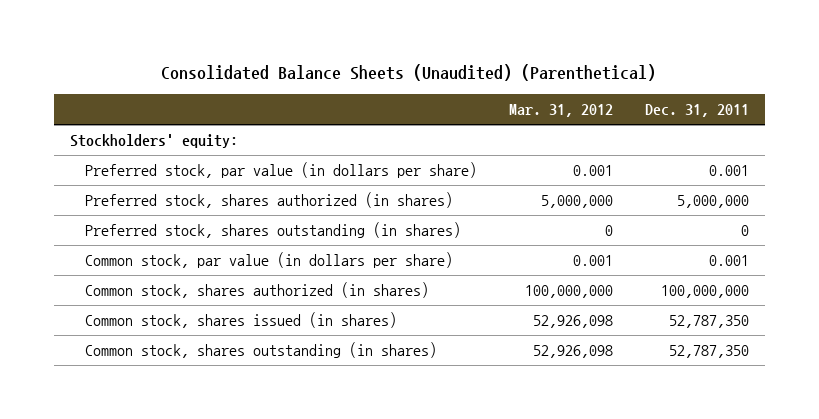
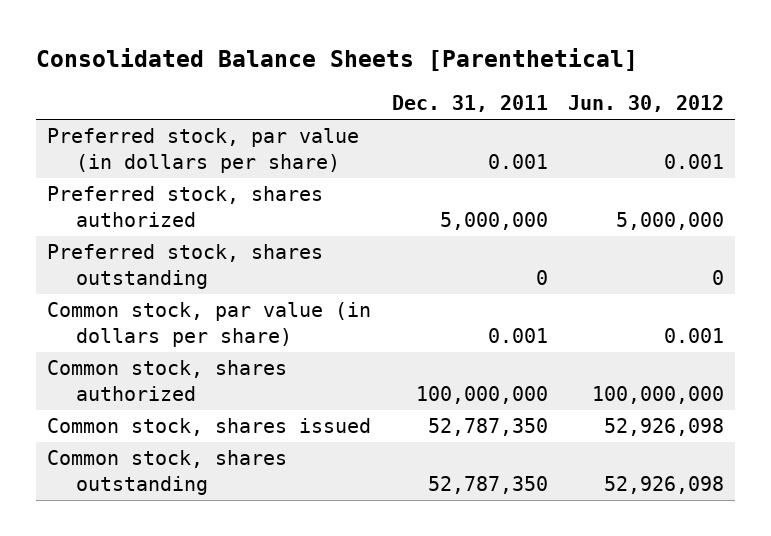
- Consolidated Balance Sheets (Unaudited) (Parenthetical)
+ Consolidated Balance Sheets [Parenthetical]
- | Mar. 31, 2012 | Dec. 31, 2011
+ | Dec. 31, 2011 | Jun. 30, 2012
- Stockholders' equity:
- Preferred stock, shares authorized (in shares) | 5,000,000 | 5,000,000
- Preferred stock, shares outstanding (in shares) | 0 | 0
+ Preferred stock, shares authorized | 5,000,000 | 5,000,000
+ Preferred stock, shares outstanding | 0 | 0
- Common stock, shares authorized (in shares) | 100,000,000 | 100,000,000
- Common stock, shares issued (in shares) | 52,926,098 | 52,787,350
- Common stock, shares outstanding (in shares) | 52,926,098 | 52,787,350
+ Common stock, shares authorized | 100,000,000 | 100,000,000
+ Common stock, shares issued | 52,787,350 | 52,926,098
+ Common stock, shares outstanding | 52,787,350 | 52,926,098

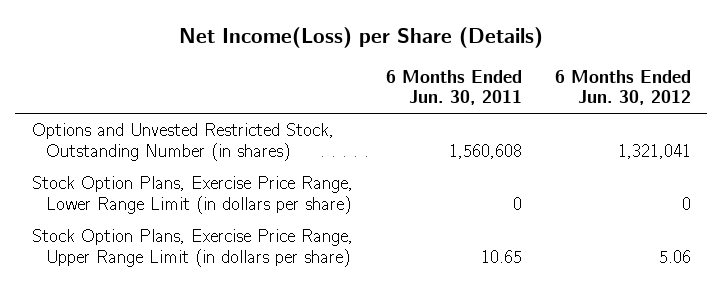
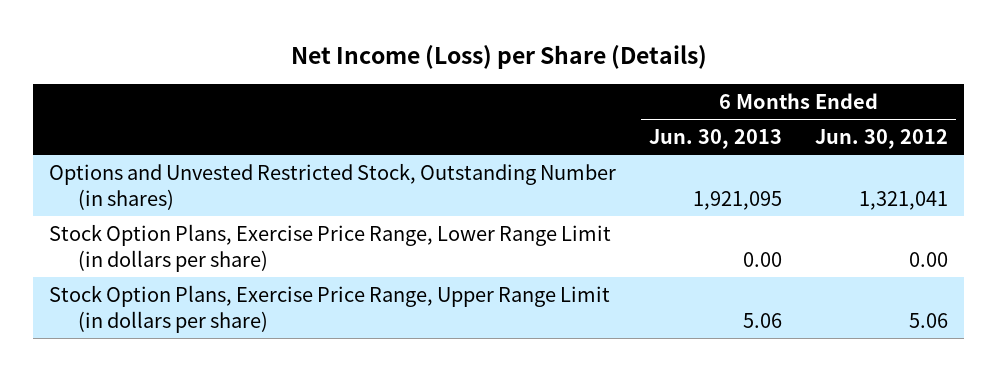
- Net Income(Loss) per Share (Details)
+ Net Income (Loss) per Share (Details)
- | 6 Months Ended Jun. 30, 2011 | 6 Months Ended Jun. 30, 2012
+ | 6 Months Ended Jun. 30, 2013 | 6 Months Ended Jun. 30, 2012
- Stock Option Plans, Exercise Price Range, Lower Range Limit (in dollars per share) | 0 | 0
+ Stock Option Plans, Exercise Price Range, Lower Range Limit (in dollars per share) | 0.00 | 0.00

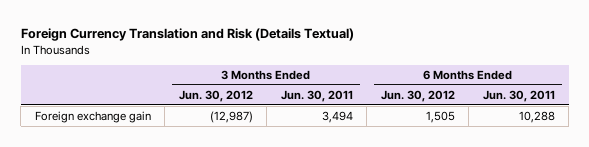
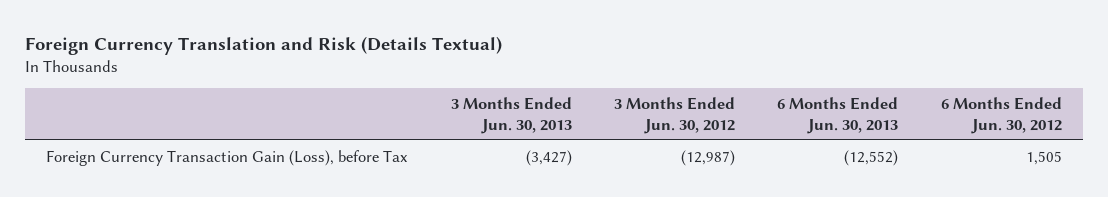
- | 3 Months Ended Jun. 30, 2012 | 3 Months Ended Jun. 30, 2011 | 6 Months Ended Jun. 30, 2012 | 6 Months Ended Jun. 30, 2011
+ | 3 Months Ended Jun. 30, 2013 | 3 Months Ended Jun. 30, 2012 | 6 Months Ended Jun. 30, 2013 | 6 Months Ended Jun. 30, 2012
- Foreign exchange gain | (12,987) | 3,494 | 1,505 | 10,288
+ Foreign Currency Transaction Gain (Loss), before Tax | (3,427) | (12,987) | (12,552) | 1,505

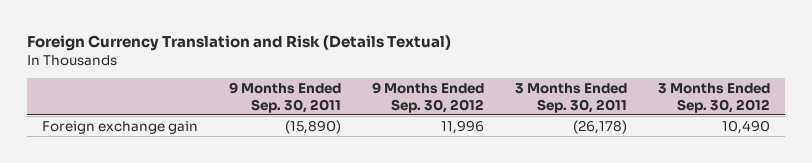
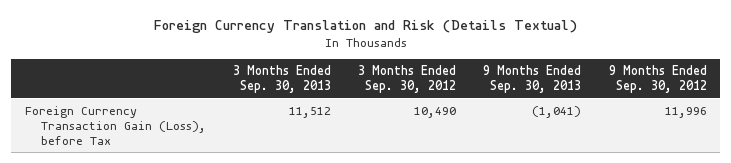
- | 9 Months Ended Sep. 30, 2011 | 9 Months Ended Sep. 30, 2012 | 3 Months Ended Sep. 30, 2011 | 3 Months Ended Sep. 30, 2012
+ | 3 Months Ended Sep. 30, 2013 | 3 Months Ended Sep. 30, 2012 | 9 Months Ended Sep. 30, 2013 | 9 Months Ended Sep. 30, 2012
- Foreign exchange gain | (15,890) | 11,996 | (26,178) | 10,490
+ Foreign Currency Transaction Gain (Loss), before Tax | 11,512 | 10,490 | (1,041) | 11,996

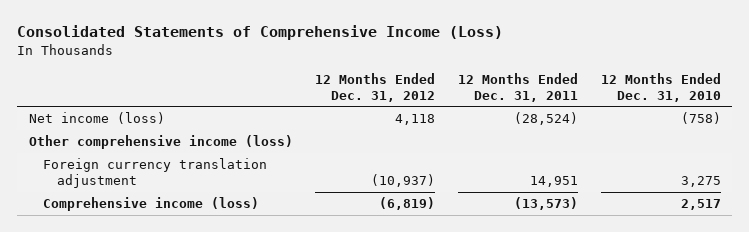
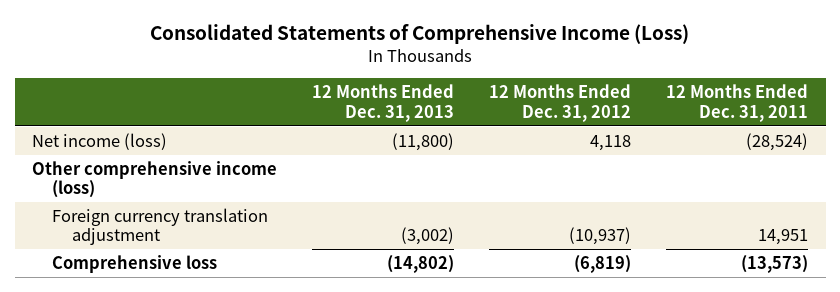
- | 12 Months Ended Dec. 31, 2012 | 12 Months Ended Dec. 31, 2011 | 12 Months Ended Dec. 31, 2010
+ | 12 Months Ended Dec. 31, 2013 | 12 Months Ended Dec. 31, 2012 | 12 Months Ended Dec. 31, 2011
- Comprehensive income (loss) | (6,819) | (13,573) | 2,517
+ Comprehensive loss | (14,802) | (6,819) | (13,573)

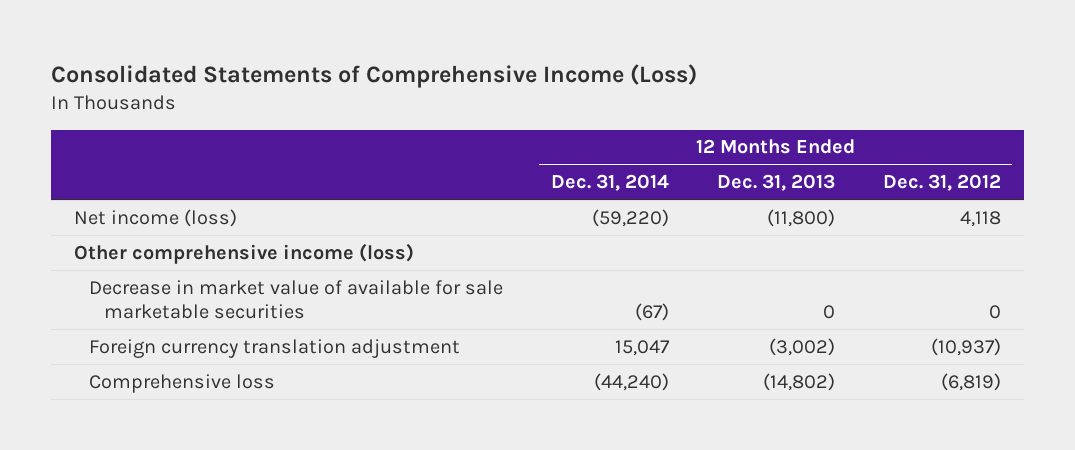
- | 12 Months Ended Dec. 31, 2013 | 12 Months Ended Dec. 31, 2012 | 12 Months Ended Dec. 31, 2011
+ | 12 Months Ended Dec. 31, 2014 | 12 Months Ended Dec. 31, 2013 | 12 Months Ended Dec. 31, 2012
+ Decrease in market value of available for sale marketable securities | (67) | 0 | 0

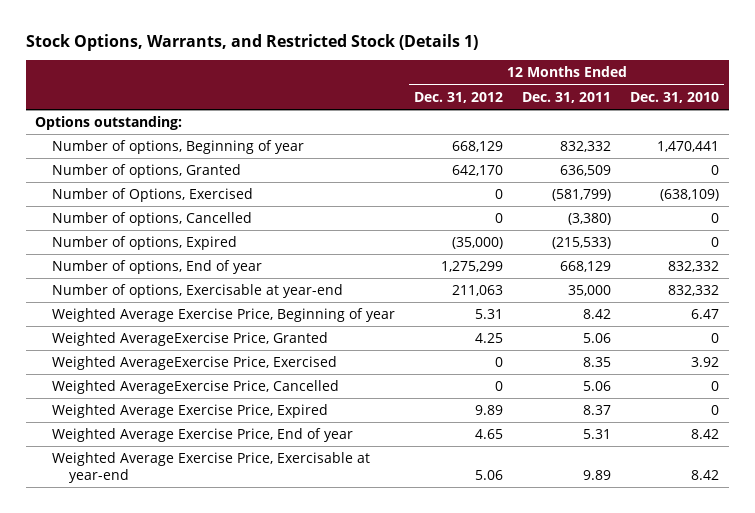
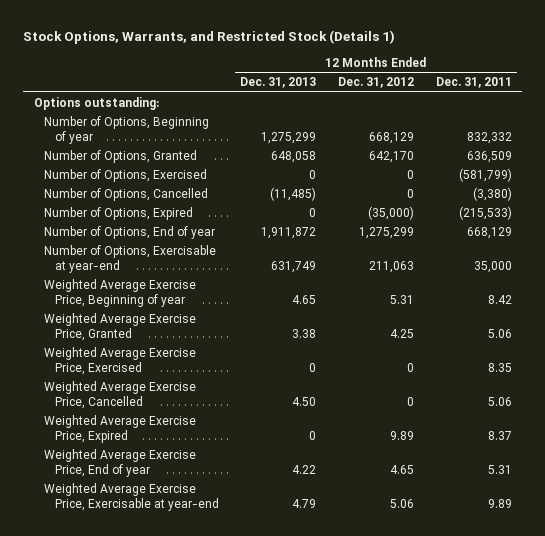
- | 12 Months Ended Dec. 31, 2012 | 12 Months Ended Dec. 31, 2011 | 12 Months Ended Dec. 31, 2010
+ | 12 Months Ended Dec. 31, 2013 | 12 Months Ended Dec. 31, 2012 | 12 Months Ended Dec. 31, 2011
- Number of options, Beginning of year | 668,129 | 832,332 | 1,470,441
- Number of options, Granted | 642,170 | 636,509 | 0
+ Number of Options, Beginning of year | 1,275,299 | 668,129 | 832,332
+ Number of Options, Granted | 648,058 | 642,170 | 636,509
- Number of options, Cancelled | 0 | (3,380) | 0
- Number of options, Expired | (35,000) | (215,533) | 0
- Number of options, End of year | 1,275,299 | 668,129 | 832,332
- Number of options, Exercisable at year-end | 211,063 | 35,000 | 832,332
+ Number of Options, Cancelled | (11,485) | 0 | (3,380)
+ Number of Options, Expired | 0 | (35,000) | (215,533)
+ Number of Options, End of year | 1,911,872 | 1,275,299 | 668,129
+ Number of Options, Exercisable at year-end | 631,749 | 211,063 | 35,000
- Weighted AverageExercise Price, Granted | 4.25 | 5.06 | 0
- Weighted AverageExercise Price, Exercised | 0 | 8.35 | 3.92
- Weighted AverageExercise Price, Cancelled | 0 | 5.06 | 0
+ Weighted Average Exercise Price, Granted | 3.38 | 4.25 | 5.06
+ Weighted Average Exercise Price, Exercised | 0 | 0 | 8.35
+ Weighted Average Exercise Price, Cancelled | 4.50 | 0 | 5.06

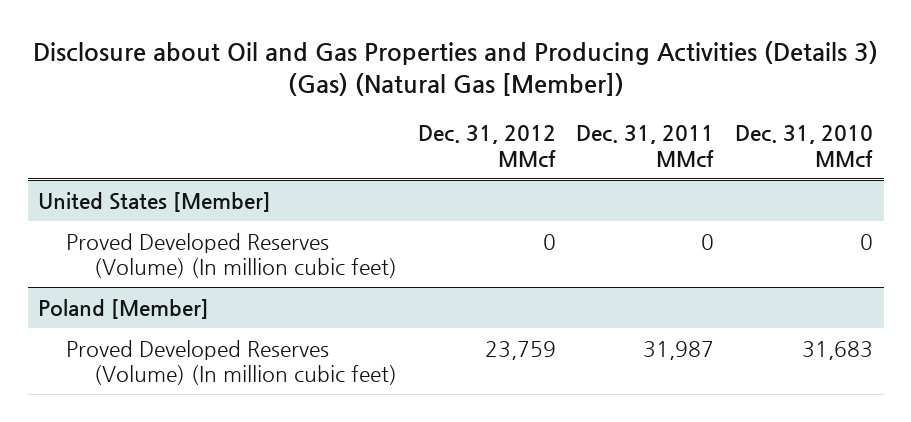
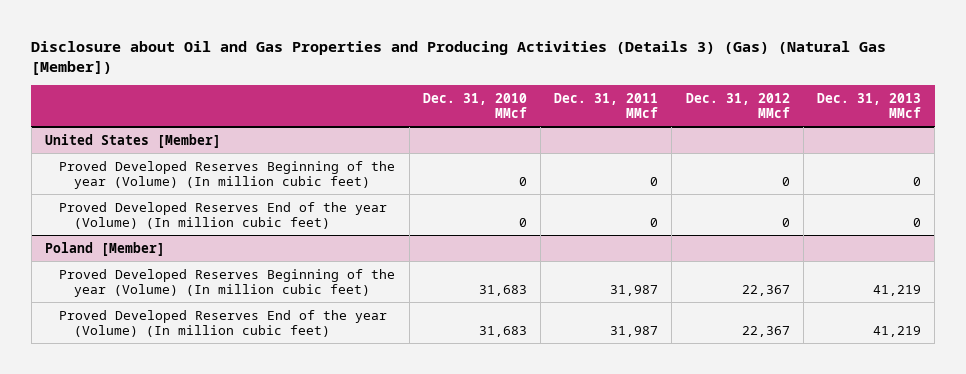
- | Dec. 31, 2012 MMcf | Dec. 31, 2011 MMcf | Dec. 31, 2010 MMcf
+ | Dec. 31, 2010 MMcf | Dec. 31, 2011 MMcf | Dec. 31, 2012 MMcf | Dec. 31, 2013 MMcf
@ United States [Member]
- Proved Developed Reserves (Volume) (In million cubic feet) | 0 | 0 | 0
+ Proved Developed Reserves Beginning of the year (Volume) (In million cubic feet) | 0 | 0 | 0 | 0
+ Proved Developed Reserves End of the year (Volume) (In million cubic feet) | 0 | 0 | 0 | 0
@ Poland [Member]
- Proved Developed Reserves (Volume) (In million cubic feet) | 23,759 | 31,987 | 31,683
+ Proved Developed Reserves Beginning of the year (Volume) (In million cubic feet) | 31,683 | 31,987 | 22,367 | 41,219
+ Proved Developed Reserves End of the year (Volume) (In million cubic feet) | 31,683 | 31,987 | 22,367 | 41,219

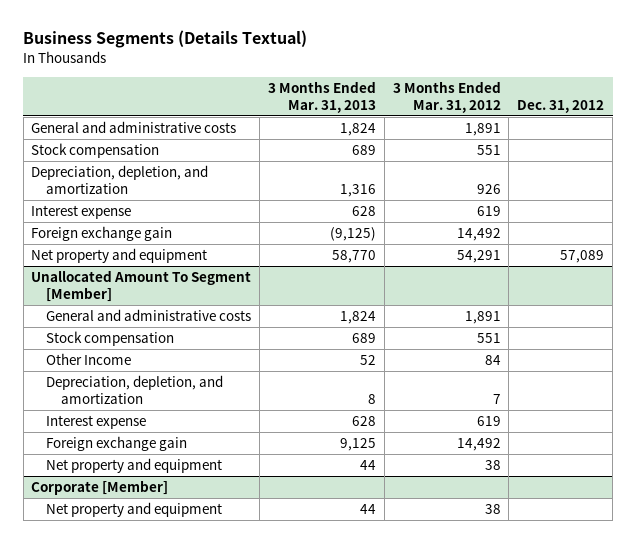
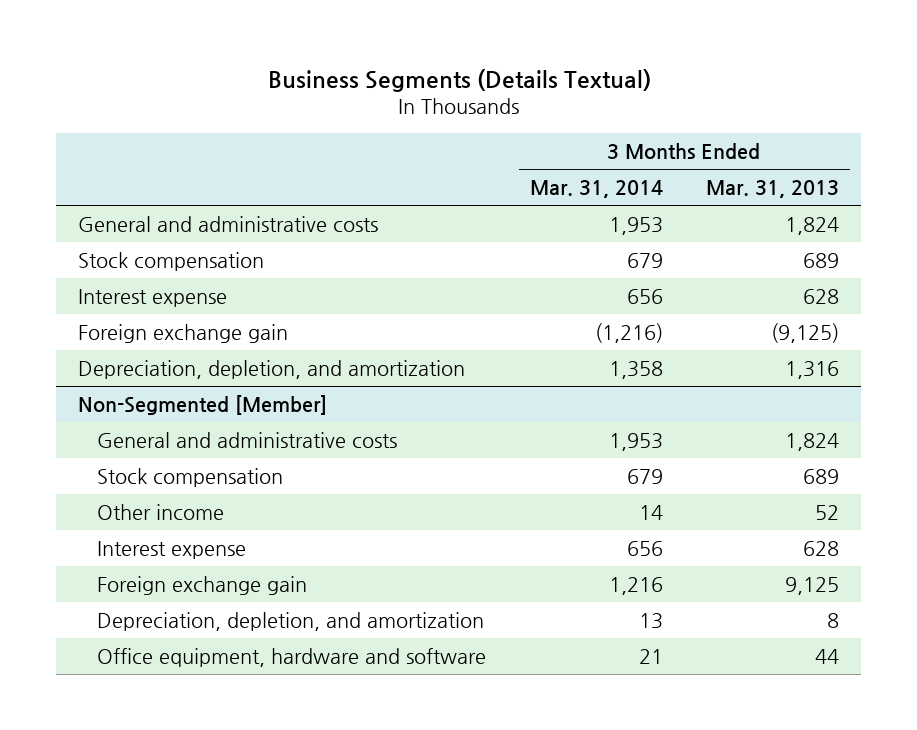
- | 3 Months Ended Mar. 31, 2013 | 3 Months Ended Mar. 31, 2012 | Dec. 31, 2012
+ | 3 Months Ended Mar. 31, 2014 | 3 Months Ended Mar. 31, 2013
- Net property and equipment | 58,770 | 54,291 | 57,089
- Unallocated Amount To Segment [Member]
moved down: Depreciation, depletion, and amortization | 1,358 | 1,316
+ Non-Segmented [Member]
- Other Income | 52 | 84 |
- Depreciation, depletion, and amortization | 8 | 7 |
+ Other income | 14 | 52
- Net property and equipment | 44 | 38 |
- Corporate [Member]
- Net property and equipment | 44 | 38 |
+ Depreciation, depletion, and amortization | 13 | 8
+ Office equipment, hardware and software | 21 | 44

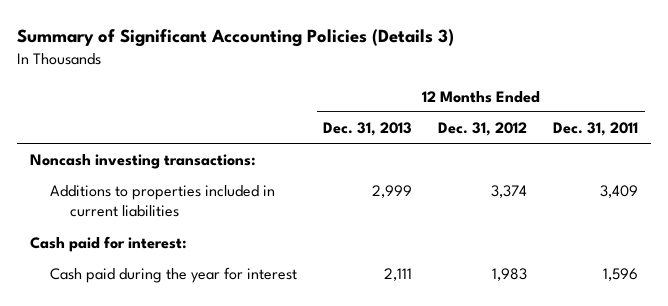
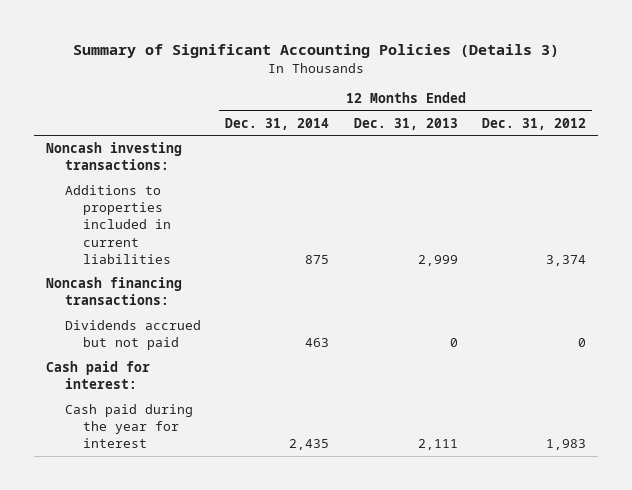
- | 12 Months Ended Dec. 31, 2013 | 12 Months Ended Dec. 31, 2012 | 12 Months Ended Dec. 31, 2011
+ | 12 Months Ended Dec. 31, 2014 | 12 Months Ended Dec. 31, 2013 | 12 Months Ended Dec. 31, 2012
+ Noncash financing transactions:
+ Dividends accrued but not paid | 463 | 0 | 0

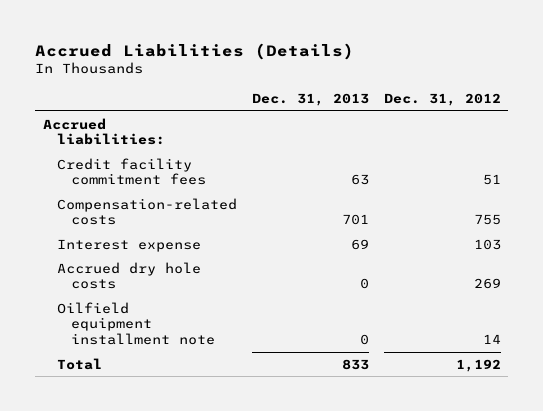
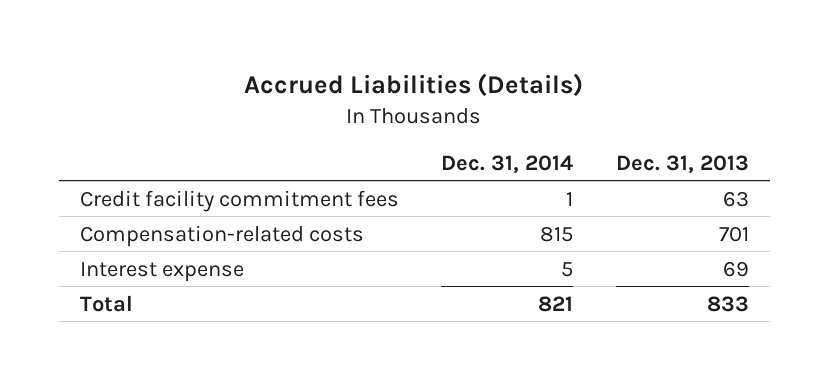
- | Dec. 31, 2013 | Dec. 31, 2012
+ | Dec. 31, 2014 | Dec. 31, 2013
- Accrued liabilities:
- Accrued dry hole costs | 0 | 269
- Oilfield equipment installment note | 0 | 14

